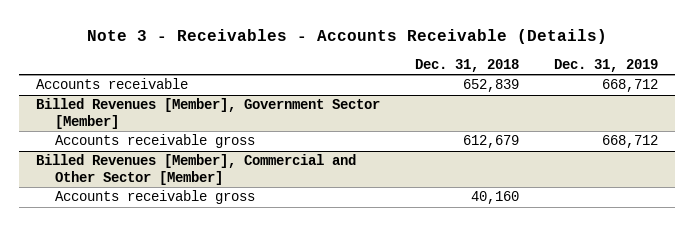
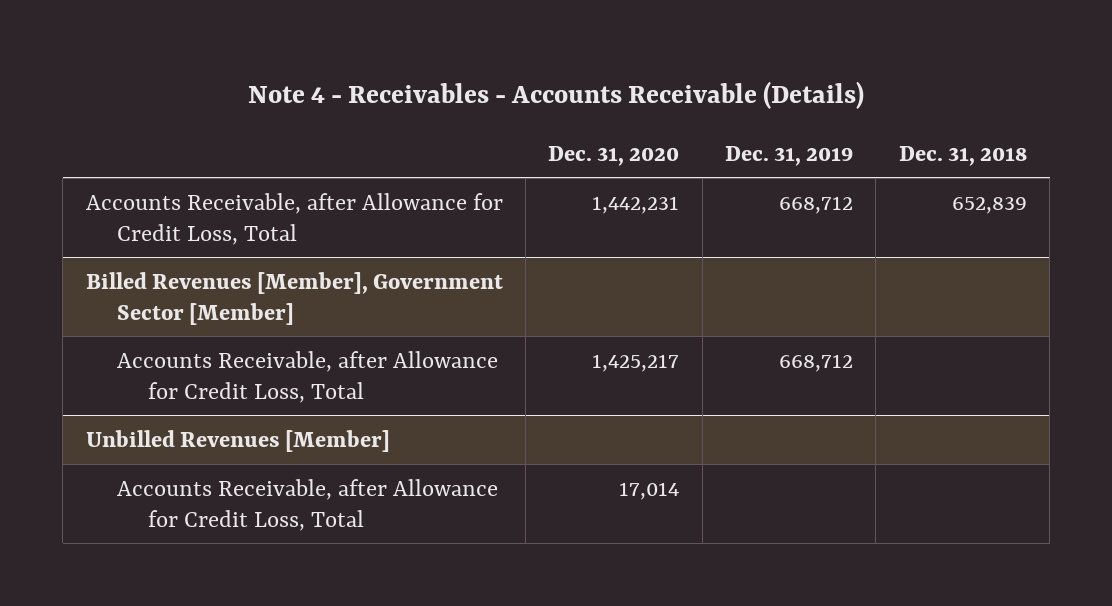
- Note 3 - Receivables - Accounts Receivable (Details)
+ Note 4 - Receivables - Accounts Receivable (Details)
- | Dec. 31, 2018 | Dec. 31, 2019
+ | Dec. 31, 2020 | Dec. 31, 2019 | Dec. 31, 2018
- Accounts receivable | 652,839 | 668,712
+ Accounts Receivable, after Allowance for Credit Loss, Total | 1,442,231 | 668,712 | 652,839
@ Billed Revenues [Member], Government Sector [Member]
- Accounts receivable gross | 612,679 | 668,712
- Billed Revenues [Member], Commercial and Other Sector [Member]
- Accounts receivable gross | 40,160 |
@ Billed Revenues [Member], Government Sector [Member]
+ Accounts Receivable, after Allowance for Credit Loss, Total | 1,425,217 | 668,712 |
+ Unbilled Revenues [Member]
+ Accounts Receivable, after Allowance for Credit Loss, Total | 17,014 | |

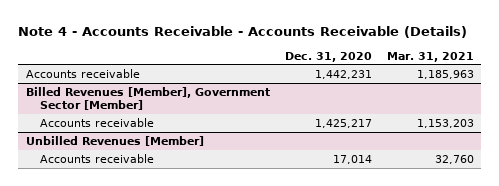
- Note 4 - Receivables - Accounts Receivable (Details)
+ Note 4 - Accounts Receivable - Accounts Receivable (Details)
- | Dec. 31, 2020 | Dec. 31, 2019 | Dec. 31, 2018
+ | Dec. 31, 2020 | Mar. 31, 2021
- Accounts Receivable, after Allowance for Credit Loss, Total | 1,442,231 | 668,712 | 652,839
+ Accounts receivable | 1,442,231 | 1,185,963
@ Billed Revenues [Member], Government Sector [Member]
- Accounts Receivable, after Allowance for Credit Loss, Total | 1,425,217 | 668,712 |
+ Accounts receivable | 1,425,217 | 1,153,203
@ Unbilled Revenues [Member]
- Accounts Receivable, after Allowance for Credit Loss, Total | 17,014 | |
+ Accounts receivable | 17,014 | 32,760

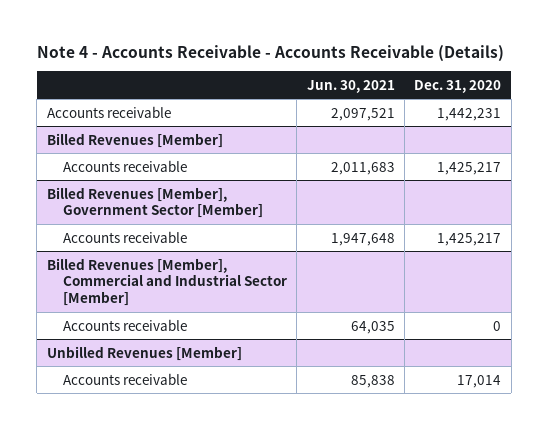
- | Dec. 31, 2020 | Mar. 31, 2021
+ | Jun. 30, 2021 | Dec. 31, 2020
+ Billed Revenues [Member]
+ Accounts receivable | 2,011,683 | 1,425,217
+ Billed Revenues [Member], Commercial and Industrial Sector [Member]
+ Accounts receivable | 64,035 | 0

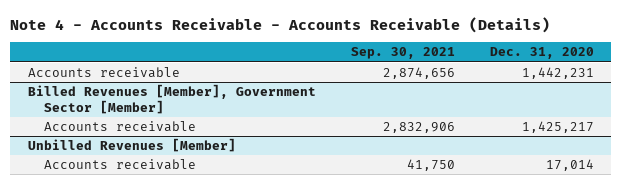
- | Jun. 30, 2021 | Dec. 31, 2020
+ | Sep. 30, 2021 | Dec. 31, 2020
- Billed Revenues [Member]
- Accounts receivable | 2,011,683 | 1,425,217
- Billed Revenues [Member], Commercial and Industrial Sector [Member]
- Accounts receivable | 64,035 | 0

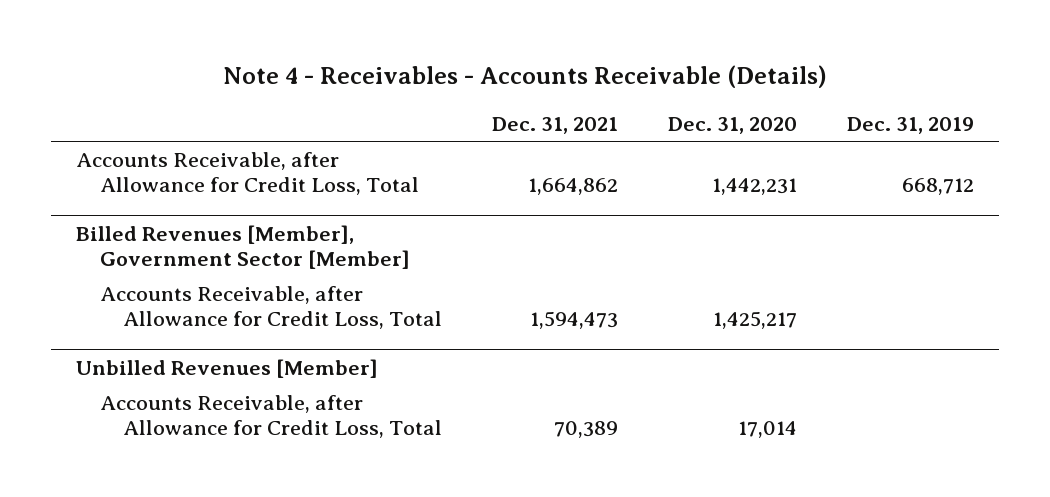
- Note 4 - Accounts Receivable - Accounts Receivable (Details)
+ Note 4 - Receivables - Accounts Receivable (Details)
- | Sep. 30, 2021 | Dec. 31, 2020
+ | Dec. 31, 2021 | Dec. 31, 2020 | Dec. 31, 2019
- Accounts receivable | 2,874,656 | 1,442,231
+ Accounts Receivable, after Allowance for Credit Loss, Total | 1,664,862 | 1,442,231 | 668,712
@ Billed Revenues [Member], Government Sector [Member]
- Accounts receivable | 2,832,906 | 1,425,217
+ Accounts Receivable, after Allowance for Credit Loss, Total | 1,594,473 | 1,425,217 |
@ Unbilled Revenues [Member]
- Accounts receivable | 41,750 | 17,014
+ Accounts Receivable, after Allowance for Credit Loss, Total | 70,389 | 17,014 |

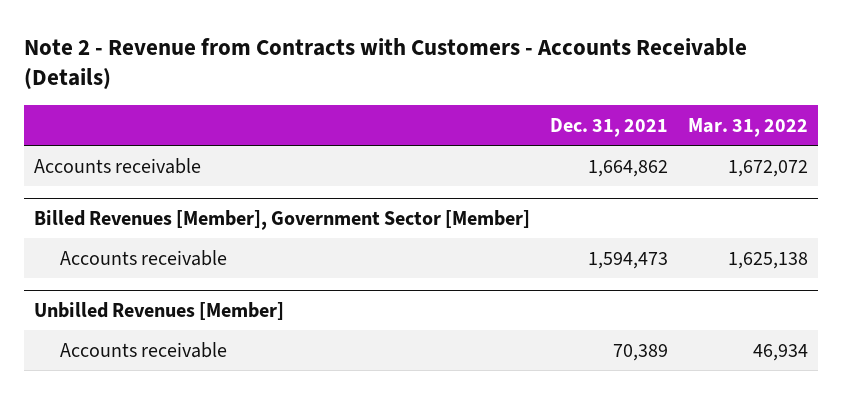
- Note 4 - Receivables - Accounts Receivable (Details)
+ Note 2 - Revenue from Contracts with Customers - Accounts Receivable (Details)
- | Dec. 31, 2021 | Dec. 31, 2020 | Dec. 31, 2019
+ | Dec. 31, 2021 | Mar. 31, 2022
- Accounts Receivable, after Allowance for Credit Loss, Total | 1,664,862 | 1,442,231 | 668,712
+ Accounts receivable | 1,664,862 | 1,672,072
@ Billed Revenues [Member], Government Sector [Member]
- Accounts Receivable, after Allowance for Credit Loss, Total | 1,594,473 | 1,425,217 |
+ Accounts receivable | 1,594,473 | 1,625,138
@ Unbilled Revenues [Member]
- Accounts Receivable, after Allowance for Credit Loss, Total | 70,389 | 17,014 |
+ Accounts receivable | 70,389 | 46,934

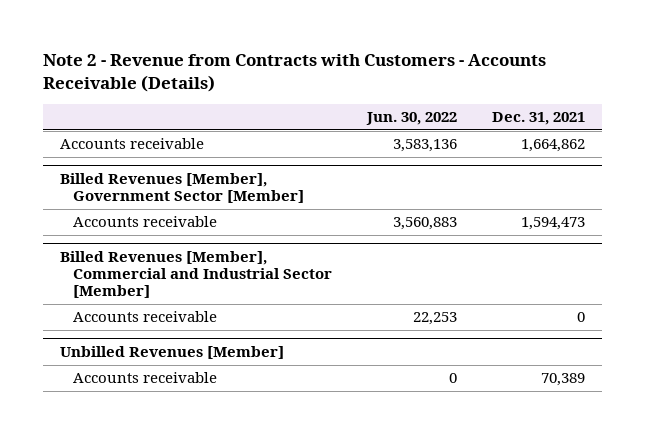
- | Dec. 31, 2021 | Mar. 31, 2022
+ | Jun. 30, 2022 | Dec. 31, 2021
+ Billed Revenues [Member], Commercial and Industrial Sector [Member]
+ Accounts receivable | 22,253 | 0

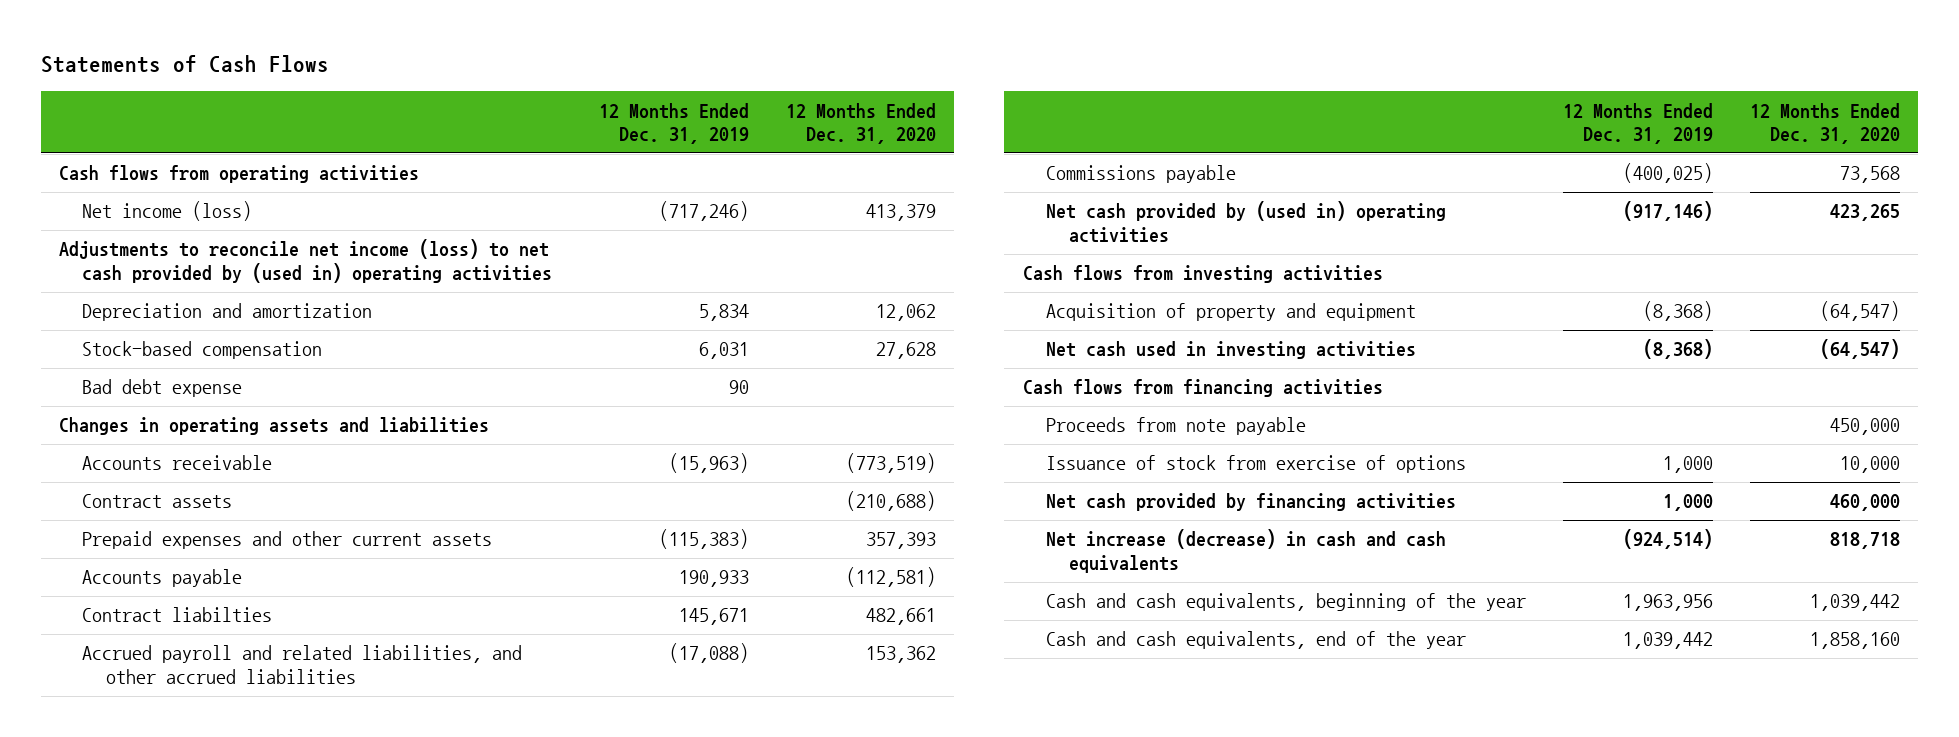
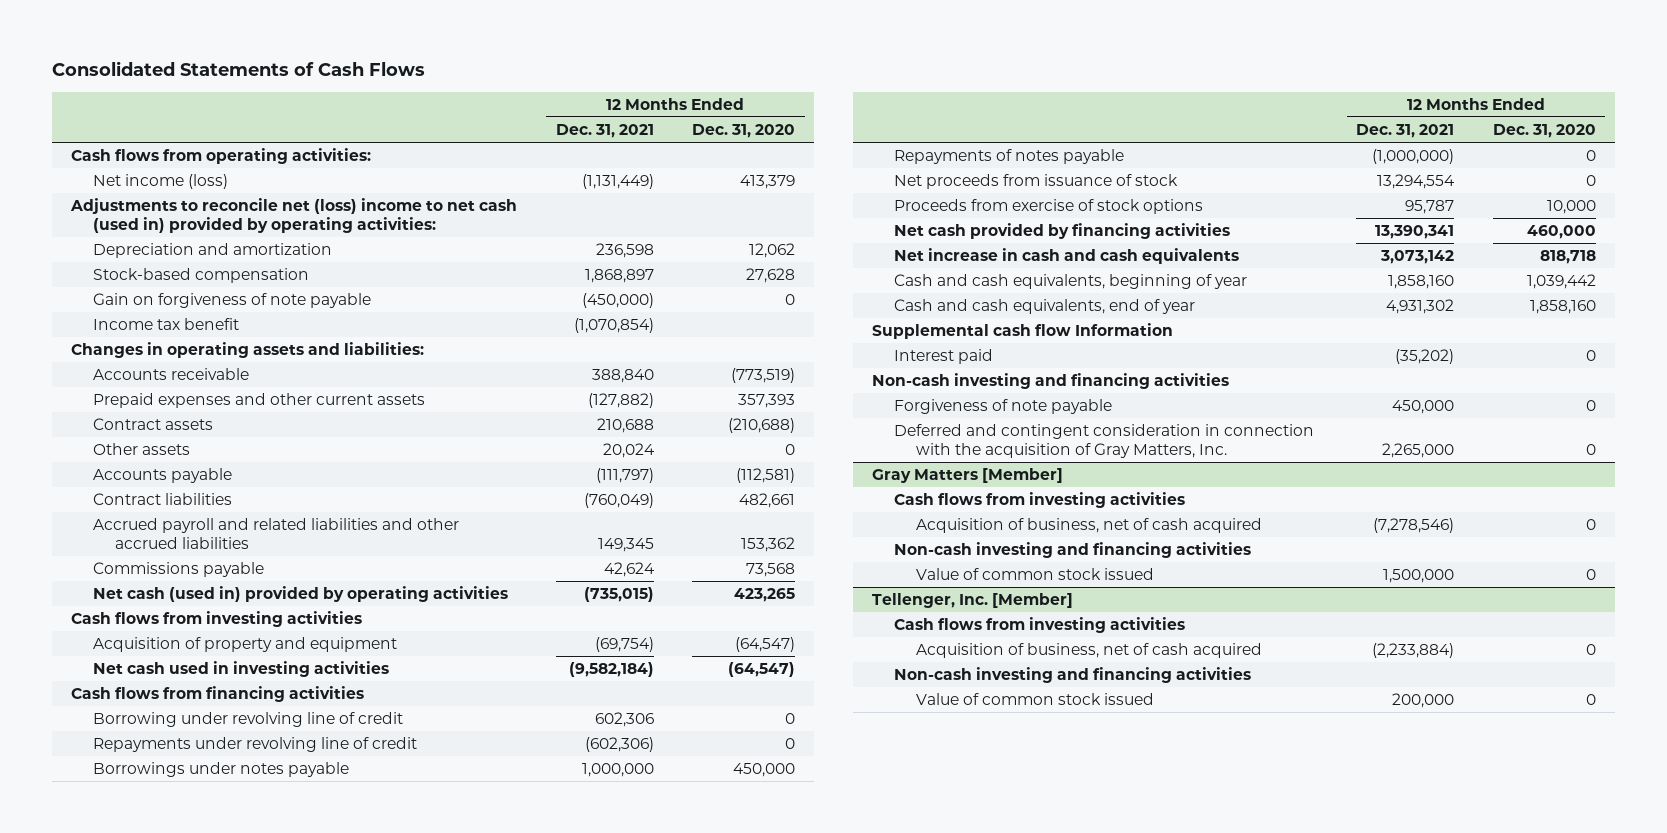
- Statements of Cash Flows
+ Consolidated Statements of Cash Flows
- | 12 Months Ended Dec. 31, 2019 | 12 Months Ended Dec. 31, 2020
+ | 12 Months Ended Dec. 31, 2021 | 12 Months Ended Dec. 31, 2020
- Cash flows from operating activities
+ Cash flows from operating activities:
- Adjustments to reconcile net income (loss) to net cash provided by (used in) operating activities
+ Adjustments to reconcile net (loss) income to net cash (used in) provided by operating activities:
- Bad debt expense | 90 |
- Changes in operating assets and liabilities
+ Gain on forgiveness of note payable | (450,000) | 0
+ Income tax benefit | (1,070,854) |
+ Changes in operating assets and liabilities:
moved down: Contract assets | 210,688 | (210,688)
+ Other assets | 20,024 | 0
- Contract liabilties | 145,671 | 482,661
- Accrued payroll and related liabilities, and other accrued liabilities | (17,088) | 153,362
+ Contract liabilities | (760,049) | 482,661
+ Accrued payroll and related liabilities and other accrued liabilities | 149,345 | 153,362
- Net cash provided by (used in) operating activities | (917,146) | 423,265
+ Net cash (used in) provided by operating activities | (735,015) | 423,265
- Proceeds from note payable | | 450,000
- Issuance of stock from exercise of options | 1,000 | 10,000
+ Borrowing under revolving line of credit | 602,306 | 0
+ Repayments under revolving line of credit | (602,306) | 0
+ Borrowings under notes payable | 1,000,000 | 450,000
+ Repayments of notes payable | (1,000,000) | 0
+ Net proceeds from issuance of stock | 13,294,554 | 0
+ Proceeds from exercise of stock options | 95,787 | 10,000
- Net increase (decrease) in cash and cash equivalents | (924,514) | 818,718
- Cash and cash equivalents, beginning of the year | 1,963,956 | 1,039,442
- Cash and cash equivalents, end of the year | 1,039,442 | 1,858,160
+ Net increase in cash and cash equivalents | 3,073,142 | 818,718
+ Cash and cash equivalents, beginning of year | 1,858,160 | 1,039,442
+ Cash and cash equivalents, end of year | 4,931,302 | 1,858,160
+ Supplemental cash flow Information
+ Interest paid | (35,202) | 0
+ Non-cash investing and financing activities
+ Forgiveness of note payable | 450,000 | 0
+ Deferred and contingent consideration in connection with the acquisition of Gray Matters, Inc. | 2,265,000 | 0
+ Gray Matters [Member]
+ Cash flows from investing activities
+ Acquisition of business, net of cash acquired | (7,278,546) | 0
+ Non-cash investing and financing activities
+ Value of common stock issued | 1,500,000 | 0
+ Tellenger, Inc. [Member]
+ Cash flows from investing activities
+ Acquisition of business, net of cash acquired | (2,233,884) | 0
+ Non-cash investing and financing activities
+ Value of common stock issued | 200,000 | 0

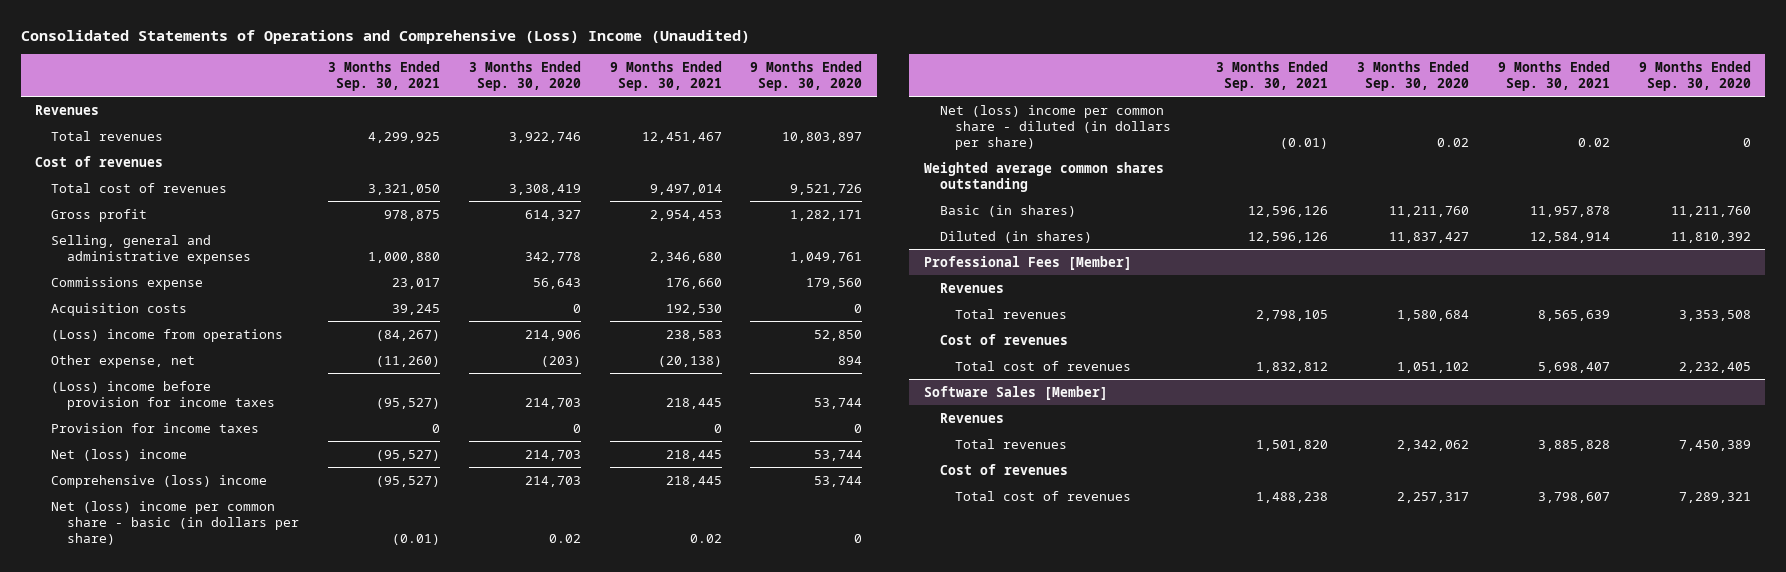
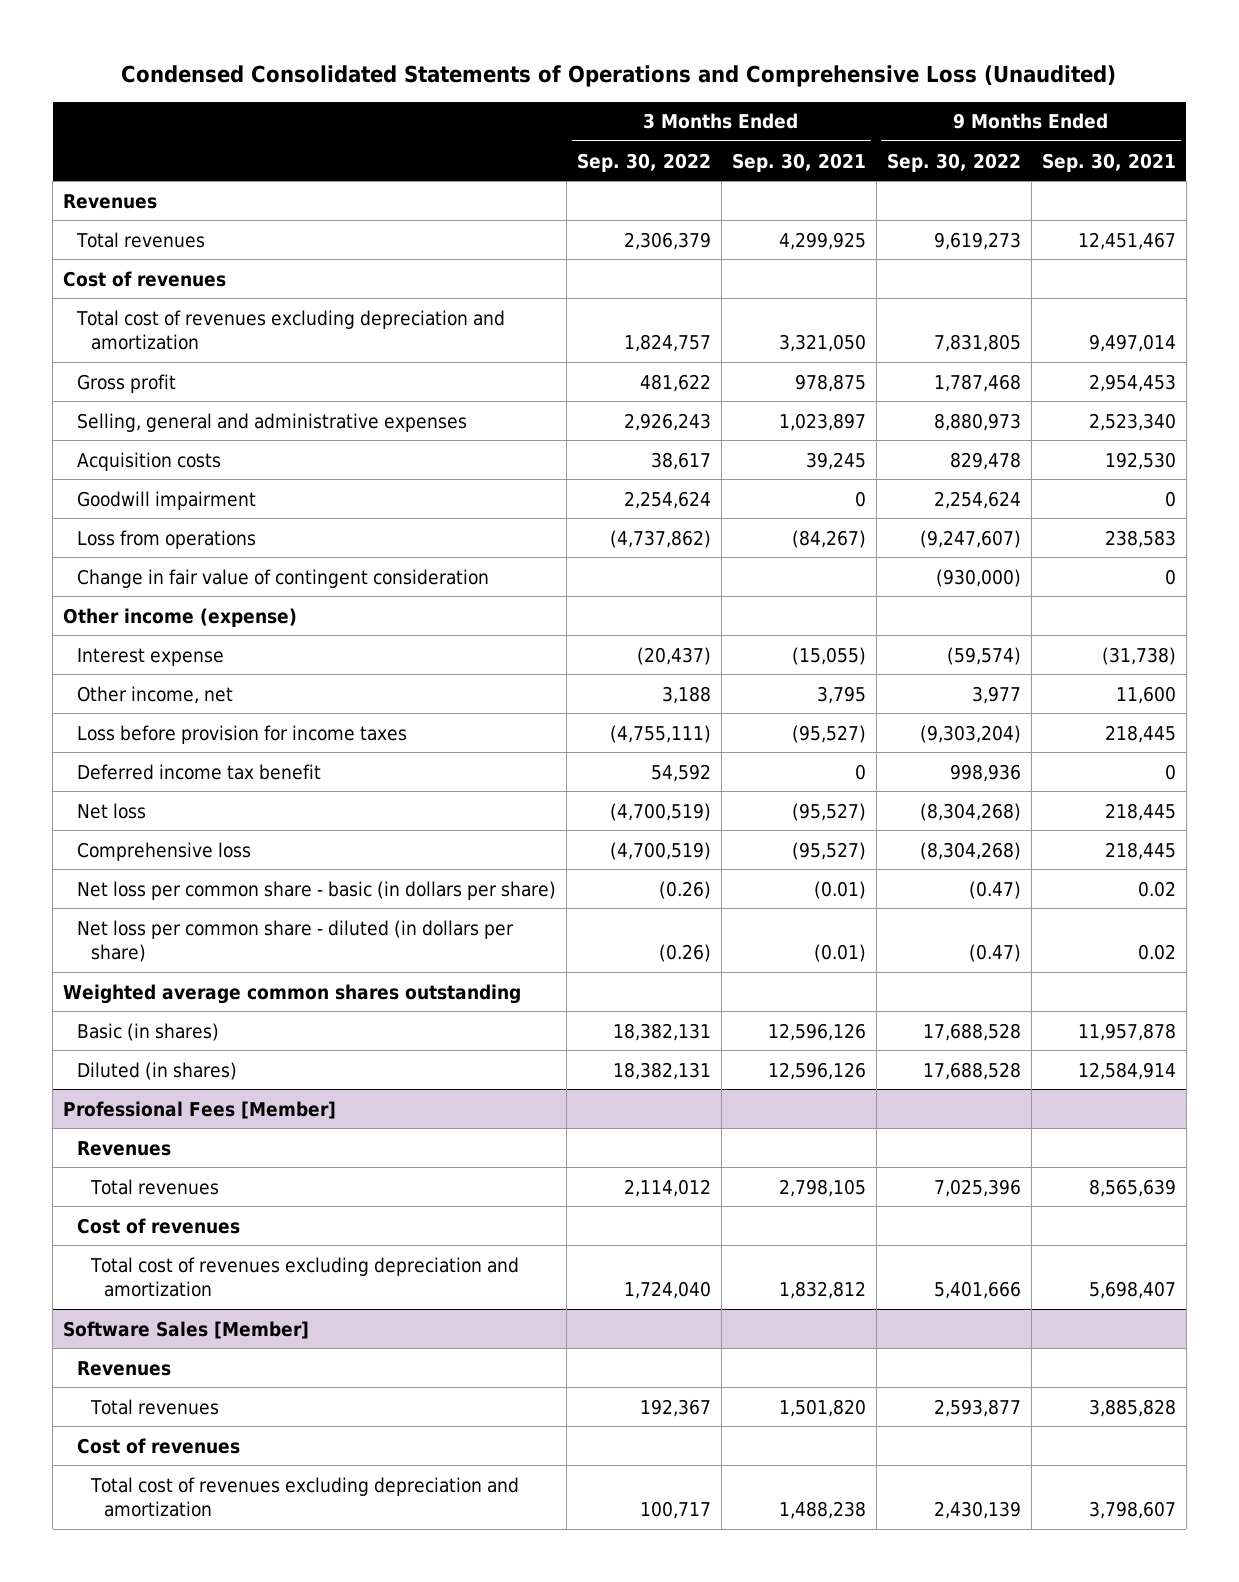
- Consolidated Statements of Operations and Comprehensive (Loss) Income (Unaudited)
+ Condensed Consolidated Statements of Operations and Comprehensive Loss (Unaudited)
- | 3 Months Ended Sep. 30, 2021 | 3 Months Ended Sep. 30, 2020 | 9 Months Ended Sep. 30, 2021 | 9 Months Ended Sep. 30, 2020
+ | 3 Months Ended Sep. 30, 2022 | 3 Months Ended Sep. 30, 2021 | 9 Months Ended Sep. 30, 2022 | 9 Months Ended Sep. 30, 2021
- Total cost of revenues | 3,321,050 | 3,308,419 | 9,497,014 | 9,521,726
+ Total cost of revenues excluding depreciation and amortization | 1,824,757 | 3,321,050 | 7,831,805 | 9,497,014
- Selling, general and administrative expenses | 1,000,880 | 342,778 | 2,346,680 | 1,049,761
- Commissions expense | 23,017 | 56,643 | 176,660 | 179,560
+ Selling, general and administrative expenses | 2,926,243 | 1,023,897 | 8,880,973 | 2,523,340
- (Loss) income from operations | (84,267) | 214,906 | 238,583 | 52,850
- Other expense, net | (11,260) | (203) | (20,138) | 894
- (Loss) income before provision for income taxes | (95,527) | 214,703 | 218,445 | 53,744
- Provision for income taxes | 0 | 0 | 0 | 0
- Net (loss) income | (95,527) | 214,703 | 218,445 | 53,744
- Comprehensive (loss) income | (95,527) | 214,703 | 218,445 | 53,744
- Net (loss) income per common share - basic (in dollars per share) | (0.01) | 0.02 | 0.02 | 0
- Net (loss) income per common share - diluted (in dollars per share) | (0.01) | 0.02 | 0.02 | 0
+ Goodwill impairment | 2,254,624 | 0 | 2,254,624 | 0
+ Loss from operations | (4,737,862) | (84,267) | (9,247,607) | 238,583
+ Change in fair value of contingent consideration | | | (930,000) | 0
+ Other income (expense)
+ Interest expense | (20,437) | (15,055) | (59,574) | (31,738)
+ Other income, net | 3,188 | 3,795 | 3,977 | 11,600
+ Loss before provision for income taxes | (4,755,111) | (95,527) | (9,303,204) | 218,445
+ Deferred income tax benefit | 54,592 | 0 | 998,936 | 0
+ Net loss | (4,700,519) | (95,527) | (8,304,268) | 218,445
+ Comprehensive loss | (4,700,519) | (95,527) | (8,304,268) | 218,445
+ Net loss per common share - basic (in dollars per share) | (0.26) | (0.01) | (0.47) | 0.02
+ Net loss per common share - diluted (in dollars per share) | (0.26) | (0.01) | (0.47) | 0.02
@ Professional Fees [Member]
- Total cost of revenues | 1,832,812 | 1,051,102 | 5,698,407 | 2,232,405
+ Total cost of revenues excluding depreciation and amortization | 1,724,040 | 1,832,812 | 5,401,666 | 5,698,407
@ Software Sales [Member]
- Total cost of revenues | 1,488,238 | 2,257,317 | 3,798,607 | 7,289,321
+ Total cost of revenues excluding depreciation and amortization | 100,717 | 1,488,238 | 2,430,139 | 3,798,607

